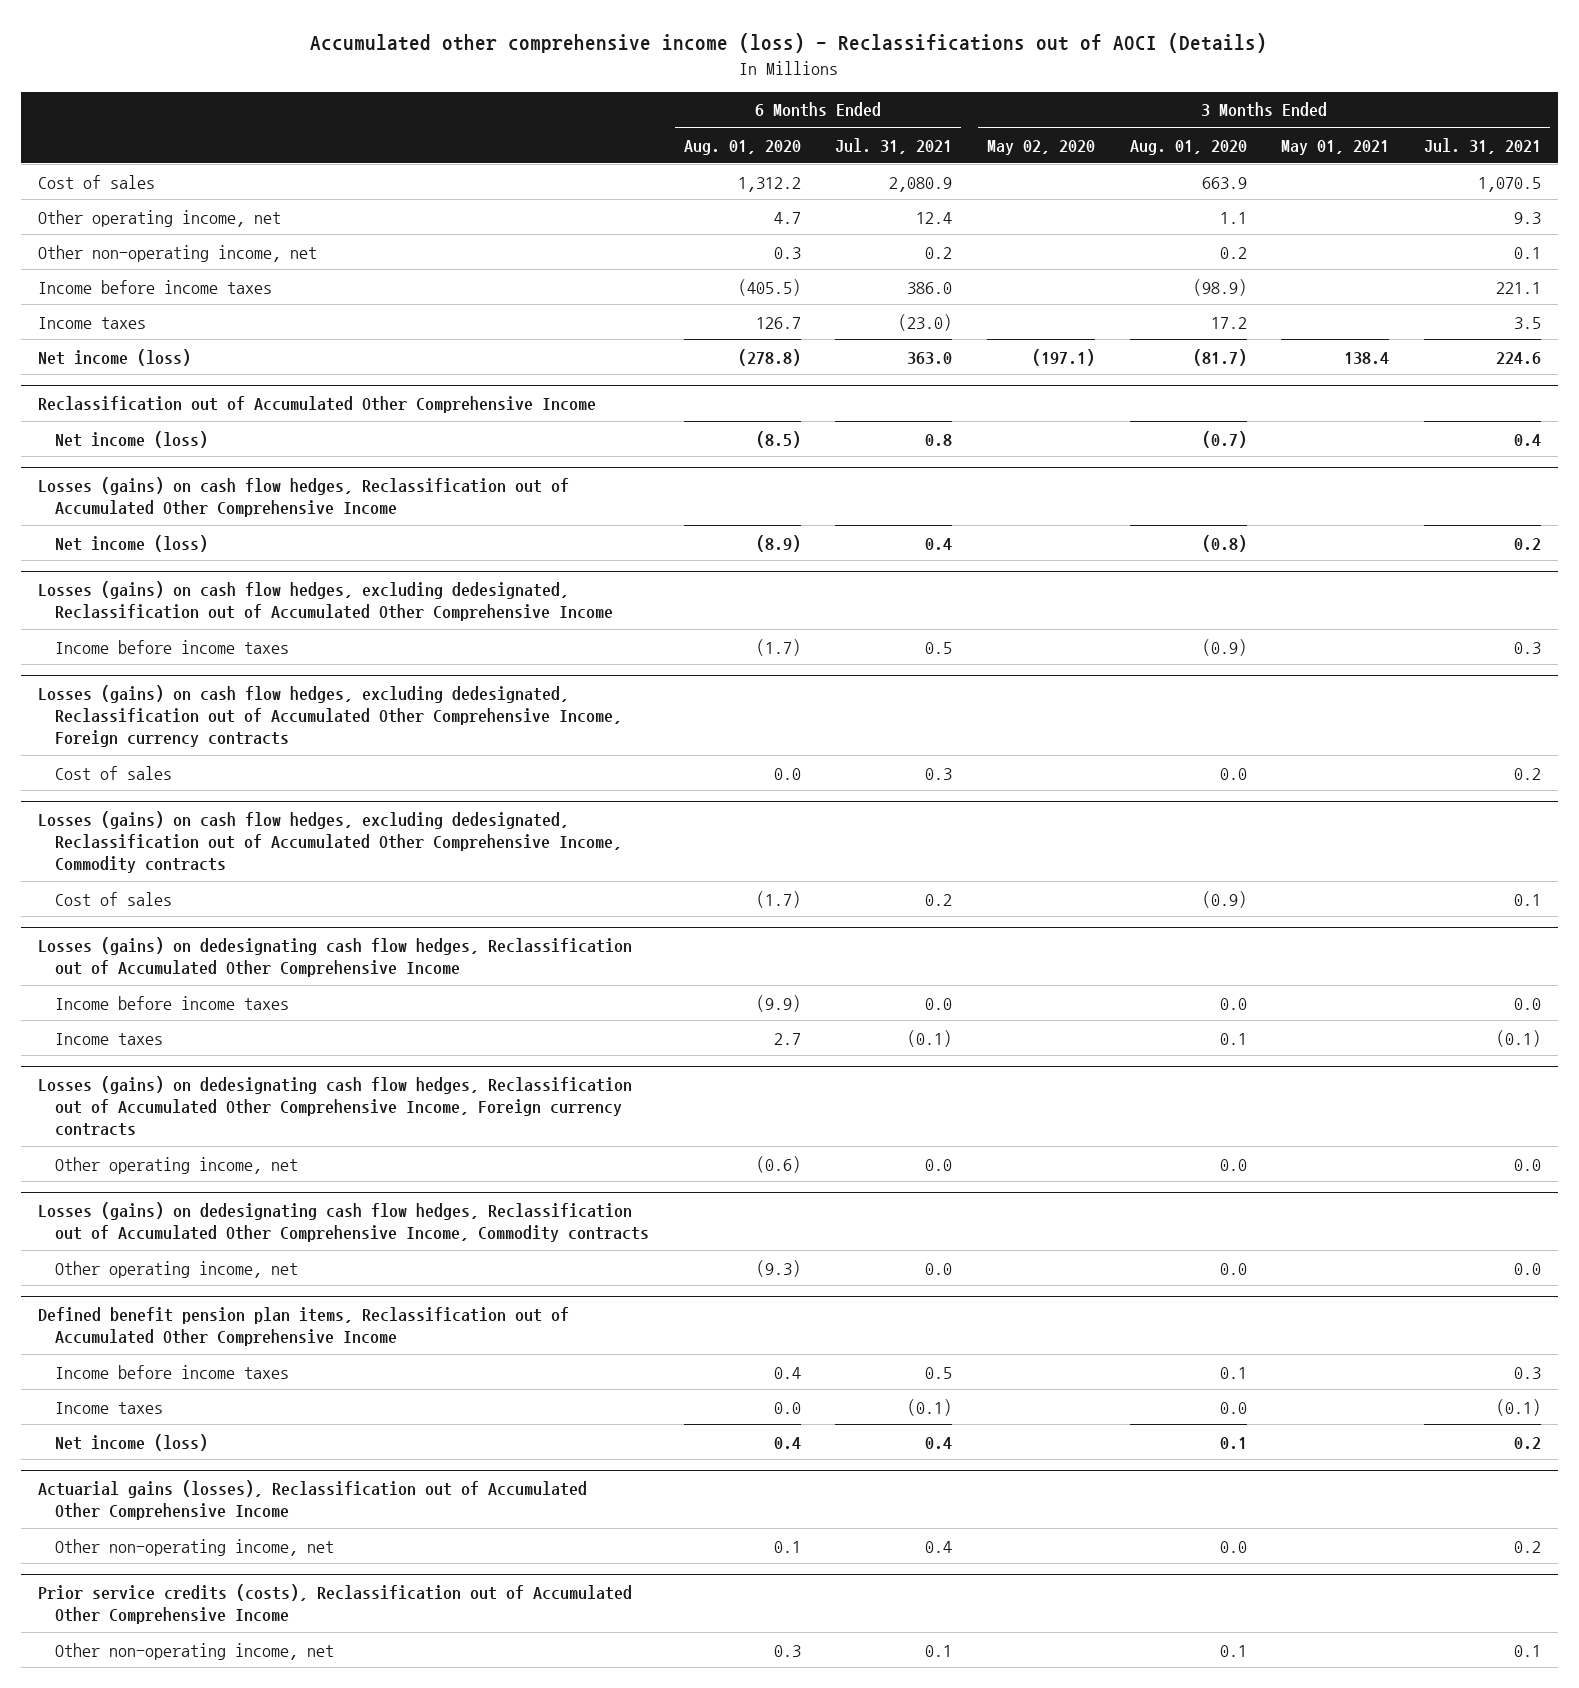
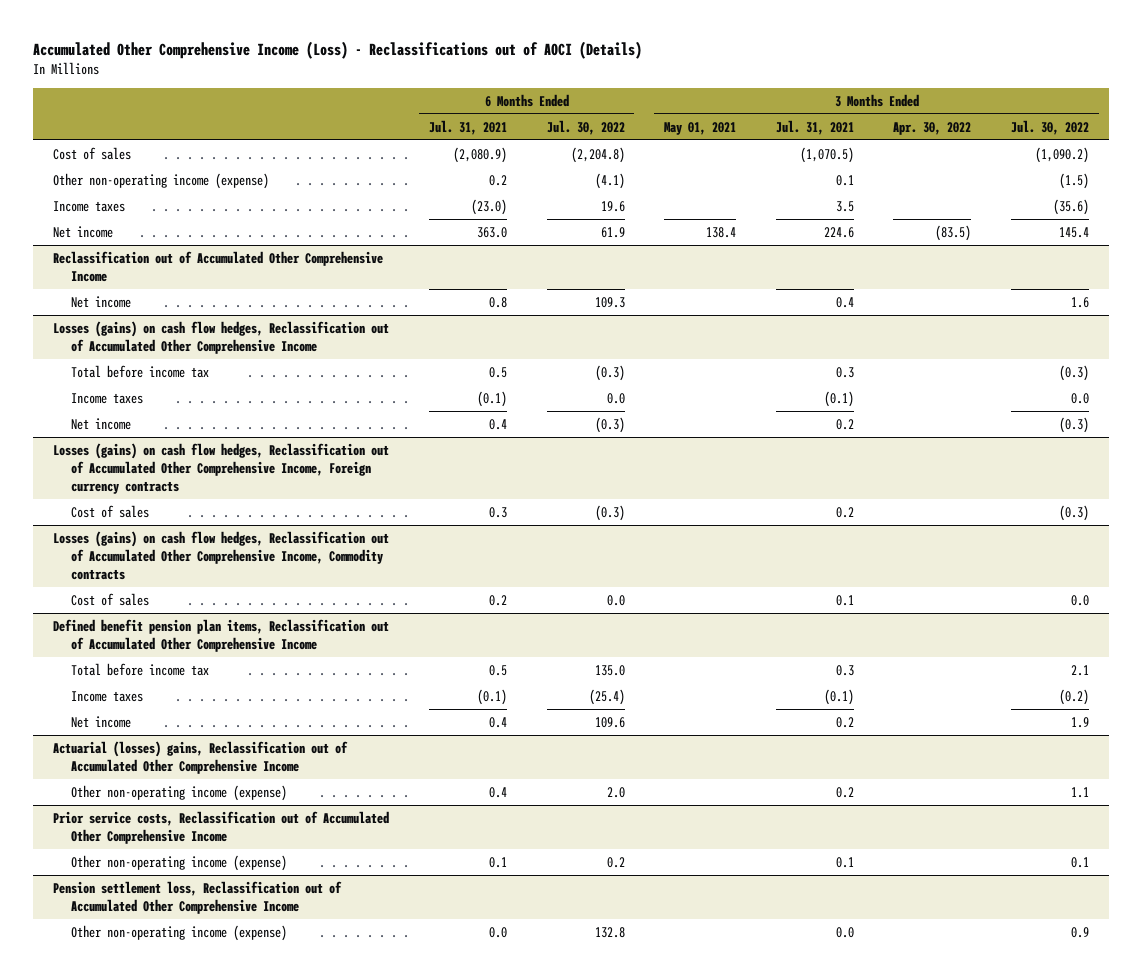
- Accumulated other comprehensive income (loss) - Reclassifications out of AOCI (Details)
+ Accumulated Other Comprehensive Income (Loss) - Reclassifications out of AOCI (Details)
- | 6 Months Ended Aug. 01, 2020 | 6 Months Ended Jul. 31, 2021 | 3 Months Ended May 02, 2020 | 3 Months Ended Aug. 01, 2020 | 3 Months Ended May 01, 2021 | 3 Months Ended Jul. 31, 2021
+ | 6 Months Ended Jul. 31, 2021 | 6 Months Ended Jul. 30, 2022 | 3 Months Ended May 01, 2021 | 3 Months Ended Jul. 31, 2021 | 3 Months Ended Apr. 30, 2022 | 3 Months Ended Jul. 30, 2022
- Cost of sales | 1,312.2 | 2,080.9 | | 663.9 | | 1,070.5
- Other operating income, net | 4.7 | 12.4 | | 1.1 | | 9.3
- Other non-operating income, net | 0.3 | 0.2 | | 0.2 | | 0.1
- Income before income taxes | (405.5) | 386.0 | | (98.9) | | 221.1
+ Cost of sales | (2,080.9) | (2,204.8) | | (1,070.5) | | (1,090.2)
+ Other non-operating income (expense) | 0.2 | (4.1) | | 0.1 | | (1.5)
- Net income (loss) | (278.8) | 363.0 | (197.1) | (81.7) | 138.4 | 224.6
+ Net income | 363.0 | 61.9 | 138.4 | 224.6 | (83.5) | 145.4
@ Reclassification out of Accumulated Other Comprehensive Income
- Net income (loss) | (8.5) | 0.8 | | (0.7) | | 0.4
+ Net income | 0.8 | 109.3 | | 0.4 | | 1.6
@ Losses (gains) on cash flow hedges, Reclassification out of Accumulated Other Comprehensive Income
- Net income (loss) | (8.9) | 0.4 | | (0.8) | | 0.2
- Losses (gains) on cash flow hedges, excluding dedesignated, Reclassification out of Accumulated Other Comprehensive Income
- Income before income taxes | (1.7) | 0.5 | | (0.9) | | 0.3
- Losses (gains) on cash flow hedges, excluding dedesignated, Reclassification out of Accumulated Other Comprehensive Income, Foreign currency contracts
@ Losses (gains) on cash flow hedges, Reclassification out of Accumulated Other Comprehensive Income
+ Total before income tax | 0.5 | (0.3) | | 0.3 | | (0.3)
+ Income taxes | (0.1) | 0.0 | | (0.1) | | 0.0
+ Net income | 0.4 | (0.3) | | 0.2 | | (0.3)
+ Losses (gains) on cash flow hedges, Reclassification out of Accumulated Other Comprehensive Income, Foreign currency contracts
- Losses (gains) on cash flow hedges, excluding dedesignated, Reclassification out of Accumulated Other Comprehensive Income, Commodity contracts
+ Losses (gains) on cash flow hedges, Reclassification out of Accumulated Other Comprehensive Income, Commodity contracts
- Losses (gains) on dedesignating cash flow hedges, Reclassification out of Accumulated Other Comprehensive Income
- Income before income taxes | (9.9) | 0.0 | | 0.0 | | 0.0
- Income taxes | 2.7 | (0.1) | | 0.1 | | (0.1)
- Losses (gains) on dedesignating cash flow hedges, Reclassification out of Accumulated Other Comprehensive Income, Foreign currency contracts
- Other operating income, net | (0.6) | 0.0 | | 0.0 | | 0.0
- Losses (gains) on dedesignating cash flow hedges, Reclassification out of Accumulated Other Comprehensive Income, Commodity contracts
- Other operating income, net | (9.3) | 0.0 | | 0.0 | | 0.0
@ Defined benefit pension plan items, Reclassification out of Accumulated Other Comprehensive Income
- Income before income taxes | 0.4 | 0.5 | | 0.1 | | 0.3
+ Total before income tax | 0.5 | 135.0 | | 0.3 | | 2.1
- Net income (loss) | 0.4 | 0.4 | | 0.1 | | 0.2
- Actuarial gains (losses), Reclassification out of Accumulated Other Comprehensive Income
- Other non-operating income, net | 0.1 | 0.4 | | 0.0 | | 0.2
- Prior service credits (costs), Reclassification out of Accumulated Other Comprehensive Income
- Other non-operating income, net | 0.3 | 0.1 | | 0.1 | | 0.1
@ Defined benefit pension plan items, Reclassification out of Accumulated Other Comprehensive Income
+ Net income | 0.4 | 109.6 | | 0.2 | | 1.9
+ Actuarial (losses) gains, Reclassification out of Accumulated Other Comprehensive Income
+ Other non-operating income (expense) | 0.4 | 2.0 | | 0.2 | | 1.1
+ Prior service costs, Reclassification out of Accumulated Other Comprehensive Income
+ Other non-operating income (expense) | 0.1 | 0.2 | | 0.1 | | 0.1
+ Pension settlement loss, Reclassification out of Accumulated Other Comprehensive Income
+ Other non-operating income (expense) | 0.0 | 132.8 | | 0.0 | | 0.9

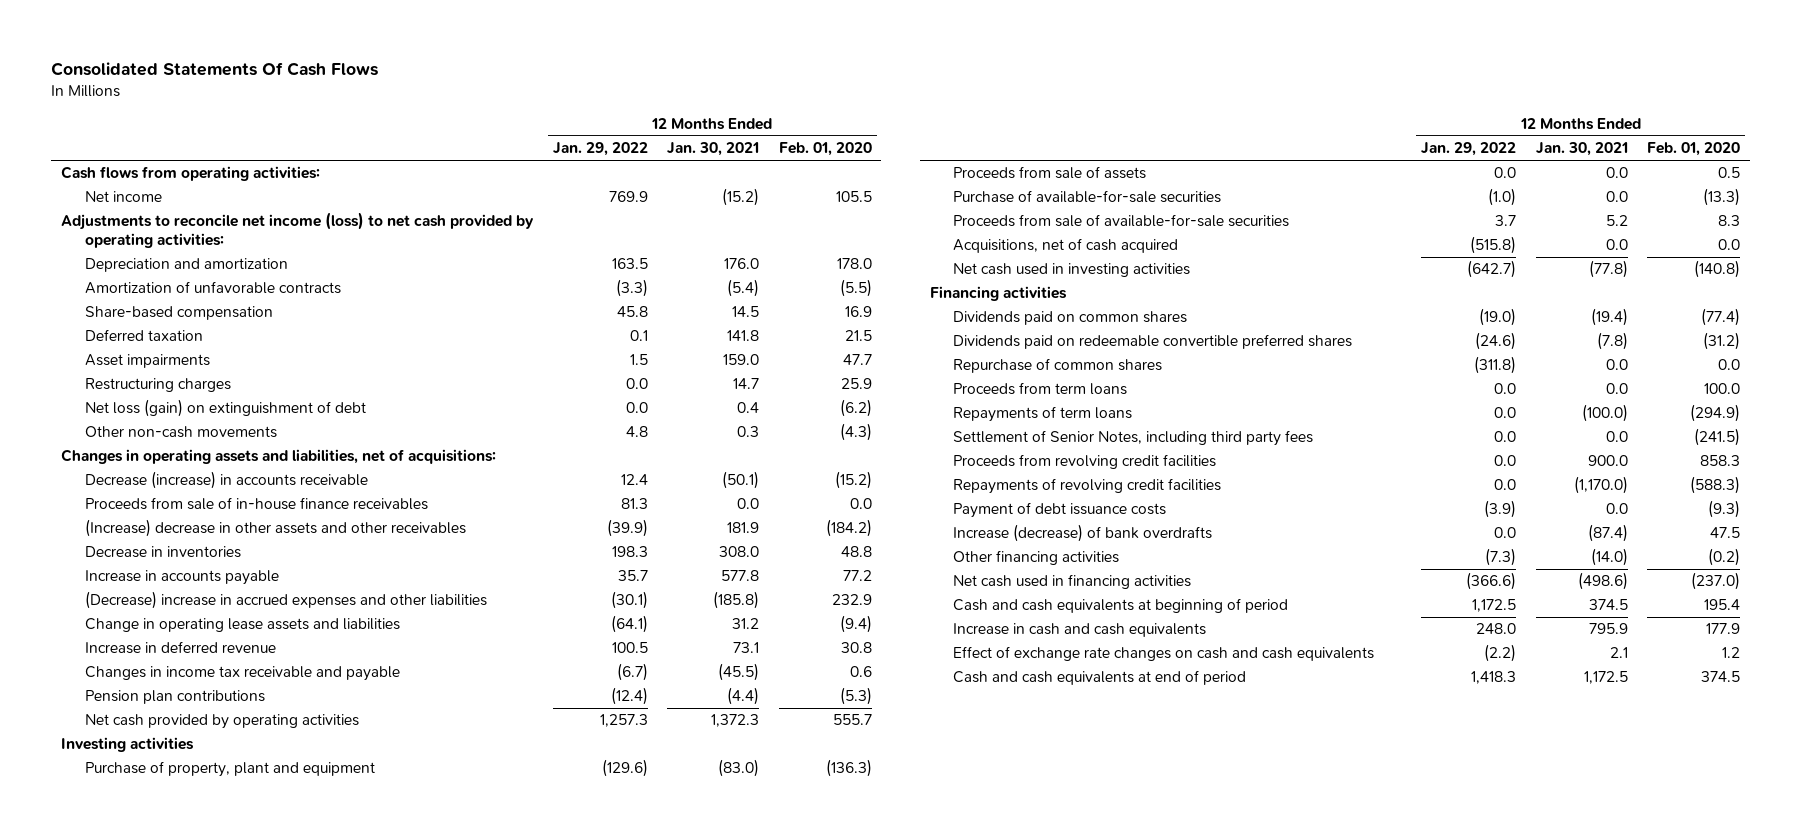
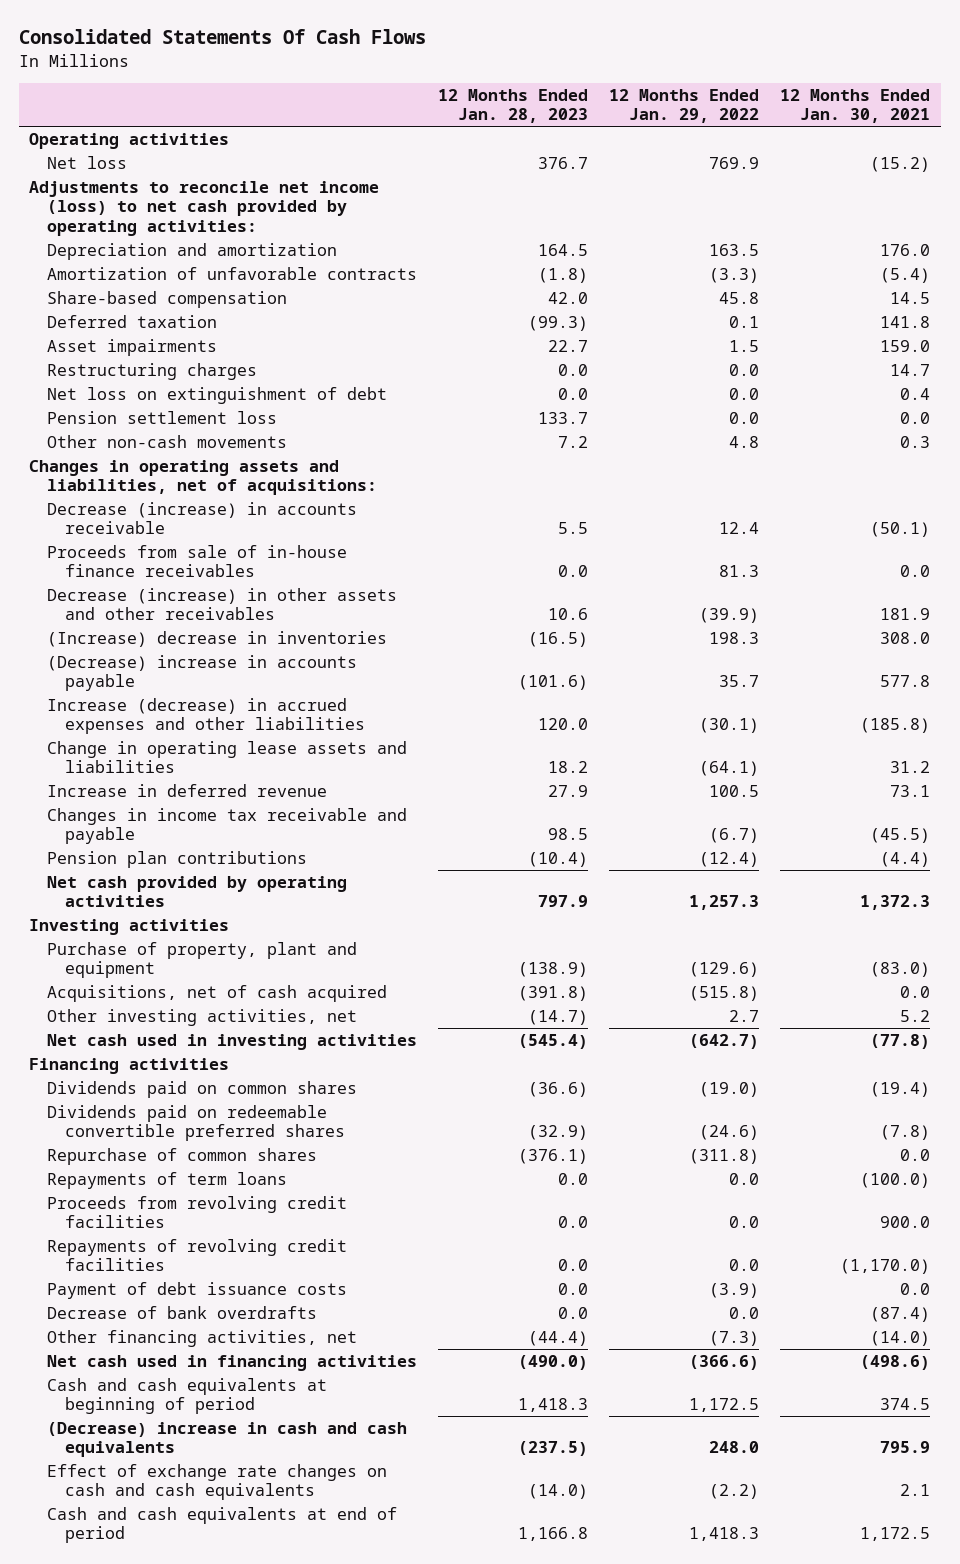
- | 12 Months Ended Jan. 29, 2022 | 12 Months Ended Jan. 30, 2021 | 12 Months Ended Feb. 01, 2020
+ | 12 Months Ended Jan. 28, 2023 | 12 Months Ended Jan. 29, 2022 | 12 Months Ended Jan. 30, 2021
- Cash flows from operating activities:
- Net income | 769.9 | (15.2) | 105.5
+ Operating activities
+ Net loss | 376.7 | 769.9 | (15.2)
- Net loss (gain) on extinguishment of debt | 0.0 | 0.4 | (6.2)
+ Net loss on extinguishment of debt | 0.0 | 0.0 | 0.4
+ Pension settlement loss | 133.7 | 0.0 | 0.0
- (Increase) decrease in other assets and other receivables | (39.9) | 181.9 | (184.2)
- Decrease in inventories | 198.3 | 308.0 | 48.8
- Increase in accounts payable | 35.7 | 577.8 | 77.2
- (Decrease) increase in accrued expenses and other liabilities | (30.1) | (185.8) | 232.9
+ Decrease (increase) in other assets and other receivables | 10.6 | (39.9) | 181.9
+ (Increase) decrease in inventories | (16.5) | 198.3 | 308.0
+ (Decrease) increase in accounts payable | (101.6) | 35.7 | 577.8
+ Increase (decrease) in accrued expenses and other liabilities | 120.0 | (30.1) | (185.8)
- Proceeds from sale of assets | 0.0 | 0.0 | 0.5
- Purchase of available-for-sale securities | (1.0) | 0.0 | (13.3)
- Proceeds from sale of available-for-sale securities | 3.7 | 5.2 | 8.3
+ Other investing activities, net | (14.7) | 2.7 | 5.2
- Proceeds from term loans | 0.0 | 0.0 | 100.0
- Settlement of Senior Notes, including third party fees | 0.0 | 0.0 | (241.5)
- Increase (decrease) of bank overdrafts | 0.0 | (87.4) | 47.5
- Other financing activities | (7.3) | (14.0) | (0.2)
+ Decrease of bank overdrafts | 0.0 | 0.0 | (87.4)
+ Other financing activities, net | (44.4) | (7.3) | (14.0)
- Increase in cash and cash equivalents | 248.0 | 795.9 | 177.9
+ (Decrease) increase in cash and cash equivalents | (237.5) | 248.0 | 795.9

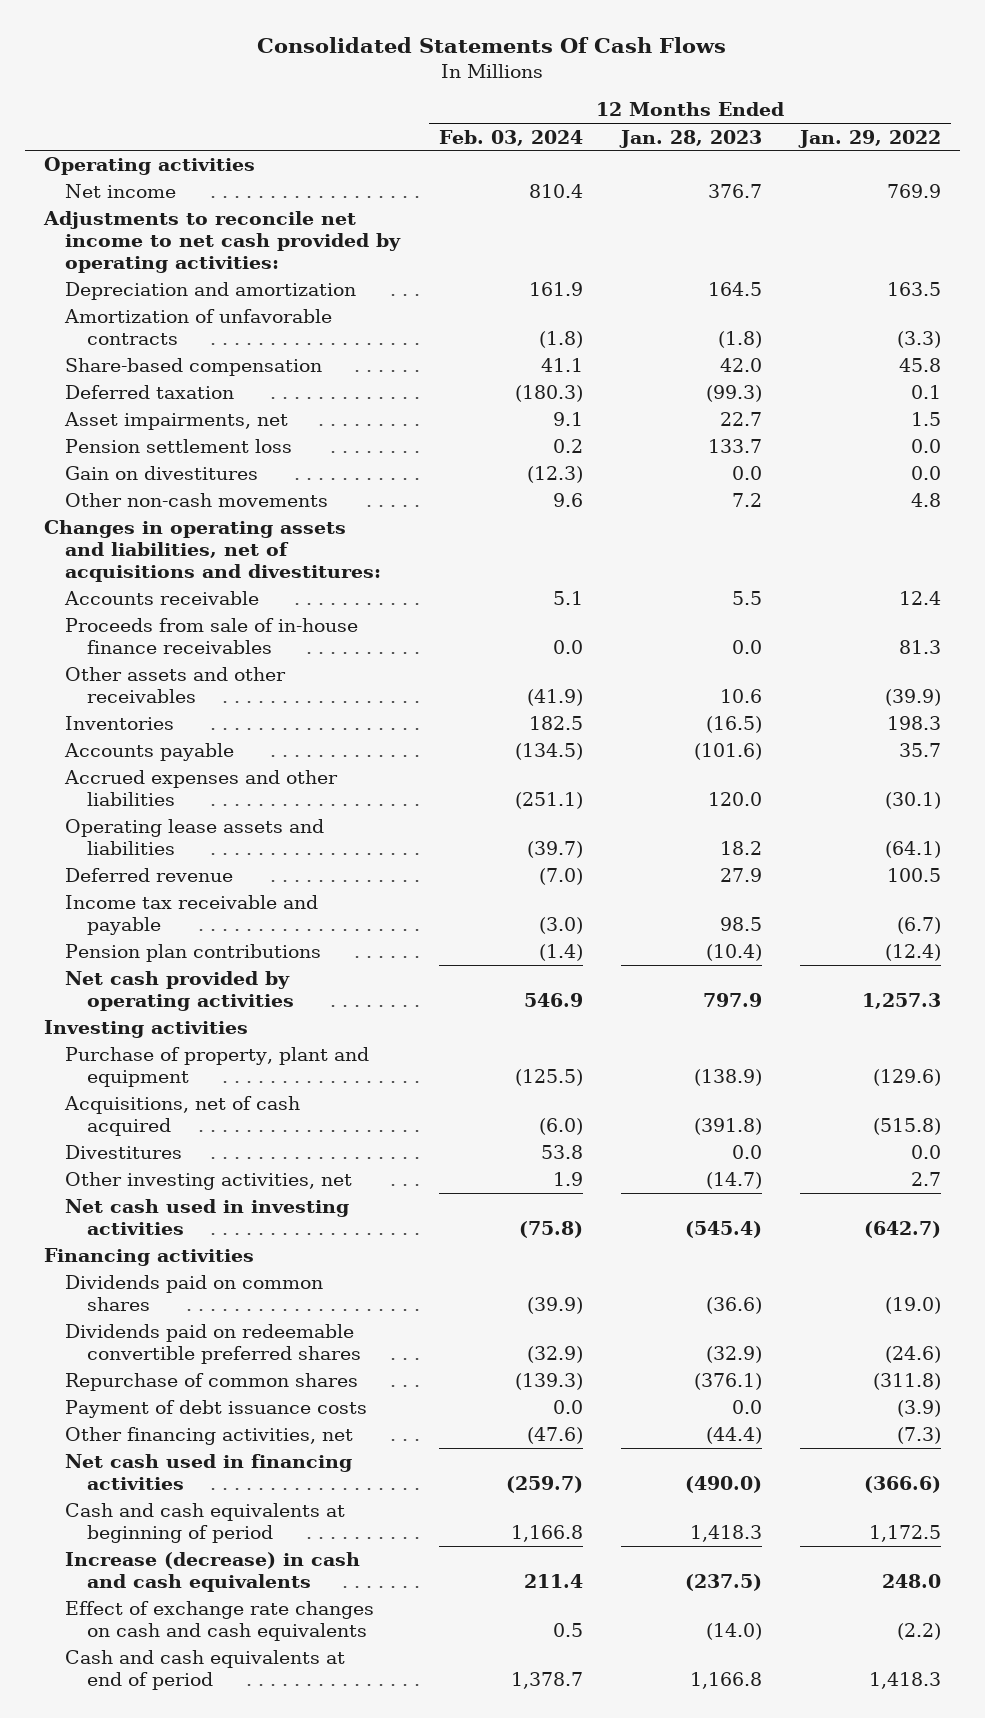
- | 12 Months Ended Jan. 28, 2023 | 12 Months Ended Jan. 29, 2022 | 12 Months Ended Jan. 30, 2021
+ | 12 Months Ended Feb. 03, 2024 | 12 Months Ended Jan. 28, 2023 | 12 Months Ended Jan. 29, 2022
- Net loss | 376.7 | 769.9 | (15.2)
- Adjustments to reconcile net income (loss) to net cash provided by operating activities:
+ Net income | 810.4 | 376.7 | 769.9
+ Adjustments to reconcile net income to net cash provided by operating activities:
- Asset impairments | 22.7 | 1.5 | 159.0
- Restructuring charges | 0.0 | 0.0 | 14.7
- Net loss on extinguishment of debt | 0.0 | 0.0 | 0.4
+ Asset impairments, net | 9.1 | 22.7 | 1.5
+ Gain on divestitures | (12.3) | 0.0 | 0.0
- Changes in operating assets and liabilities, net of acquisitions:
- Decrease (increase) in accounts receivable | 5.5 | 12.4 | (50.1)
+ Changes in operating assets and liabilities, net of acquisitions and divestitures:
+ Accounts receivable | 5.1 | 5.5 | 12.4
- Decrease (increase) in other assets and other receivables | 10.6 | (39.9) | 181.9
- (Increase) decrease in inventories | (16.5) | 198.3 | 308.0
- (Decrease) increase in accounts payable | (101.6) | 35.7 | 577.8
- Increase (decrease) in accrued expenses and other liabilities | 120.0 | (30.1) | (185.8)
- Change in operating lease assets and liabilities | 18.2 | (64.1) | 31.2
- Increase in deferred revenue | 27.9 | 100.5 | 73.1
- Changes in income tax receivable and payable | 98.5 | (6.7) | (45.5)
+ Other assets and other receivables | (41.9) | 10.6 | (39.9)
+ Inventories | 182.5 | (16.5) | 198.3
+ Accounts payable | (134.5) | (101.6) | 35.7
+ Accrued expenses and other liabilities | (251.1) | 120.0 | (30.1)
+ Operating lease assets and liabilities | (39.7) | 18.2 | (64.1)
+ Deferred revenue | (7.0) | 27.9 | 100.5
+ Income tax receivable and payable | (3.0) | 98.5 | (6.7)
+ Divestitures | 53.8 | 0.0 | 0.0
- Repayments of term loans | 0.0 | 0.0 | (100.0)
- Proceeds from revolving credit facilities | 0.0 | 0.0 | 900.0
- Repayments of revolving credit facilities | 0.0 | 0.0 | (1,170.0)
- Decrease of bank overdrafts | 0.0 | 0.0 | (87.4)
- (Decrease) increase in cash and cash equivalents | (237.5) | 248.0 | 795.9
+ Increase (decrease) in cash and cash equivalents | 211.4 | (237.5) | 248.0

